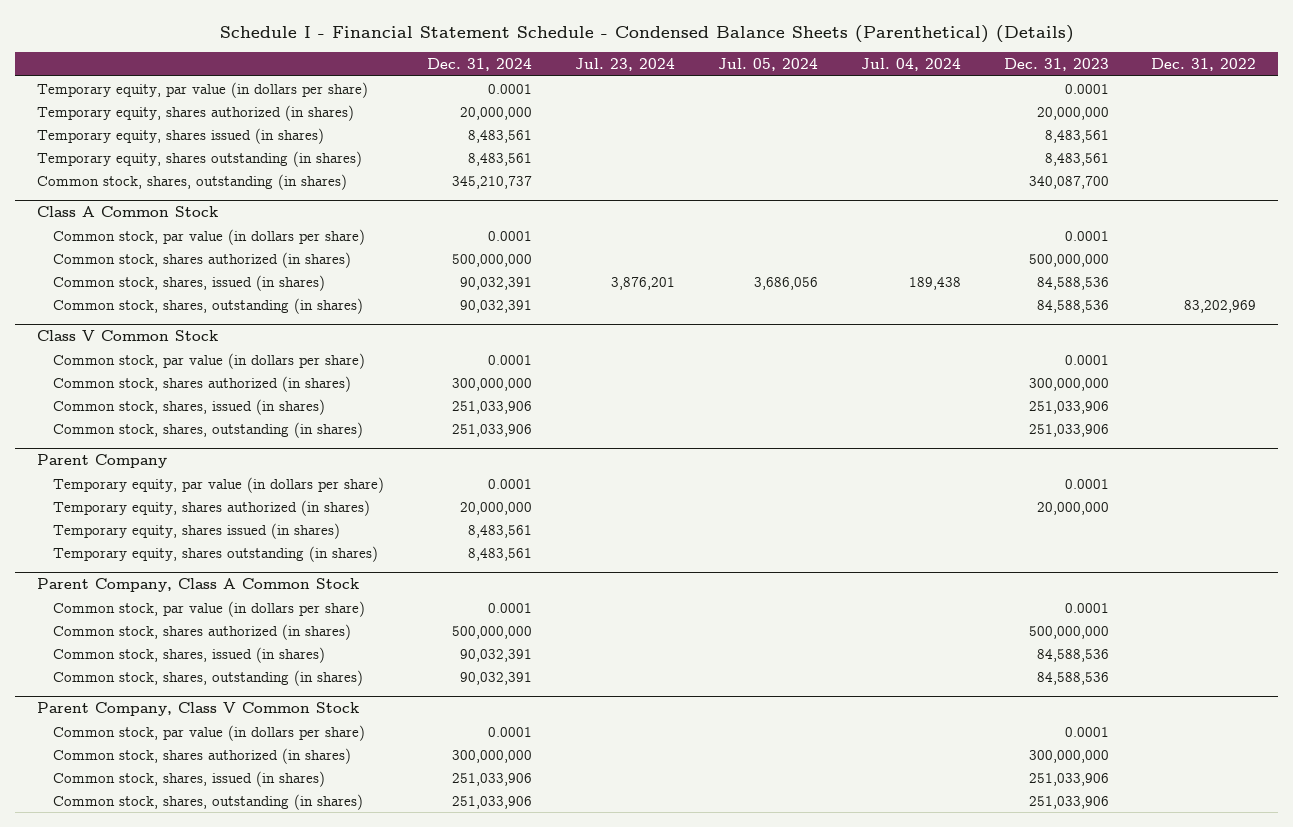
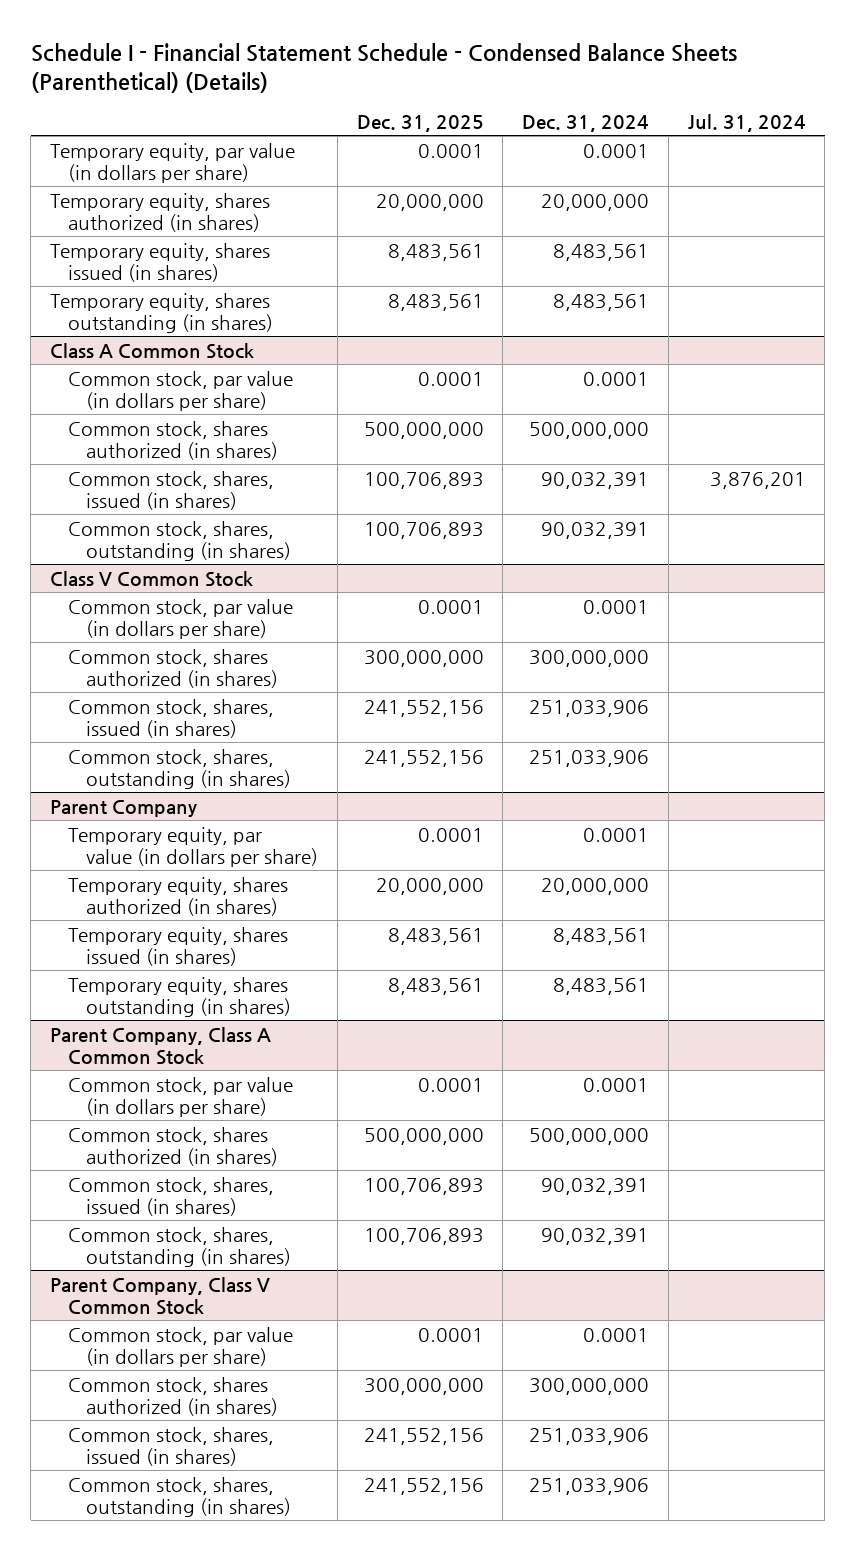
- | Dec. 31, 2024 | Jul. 23, 2024 | Jul. 05, 2024 | Jul. 04, 2024 | Dec. 31, 2023 | Dec. 31, 2022
+ | Dec. 31, 2025 | Dec. 31, 2024 | Jul. 31, 2024
- Common stock, shares, outstanding (in shares) | 345,210,737 | | | | 340,087,700 |

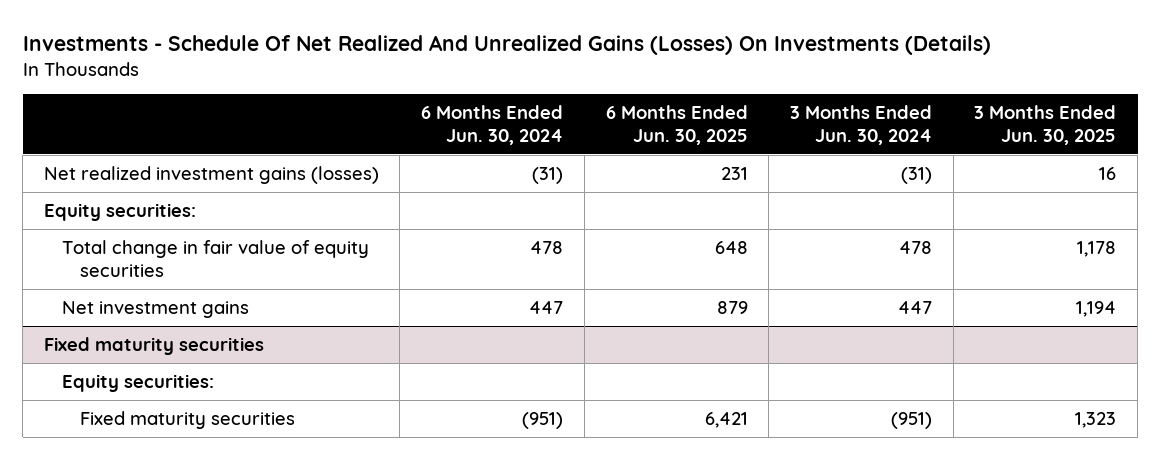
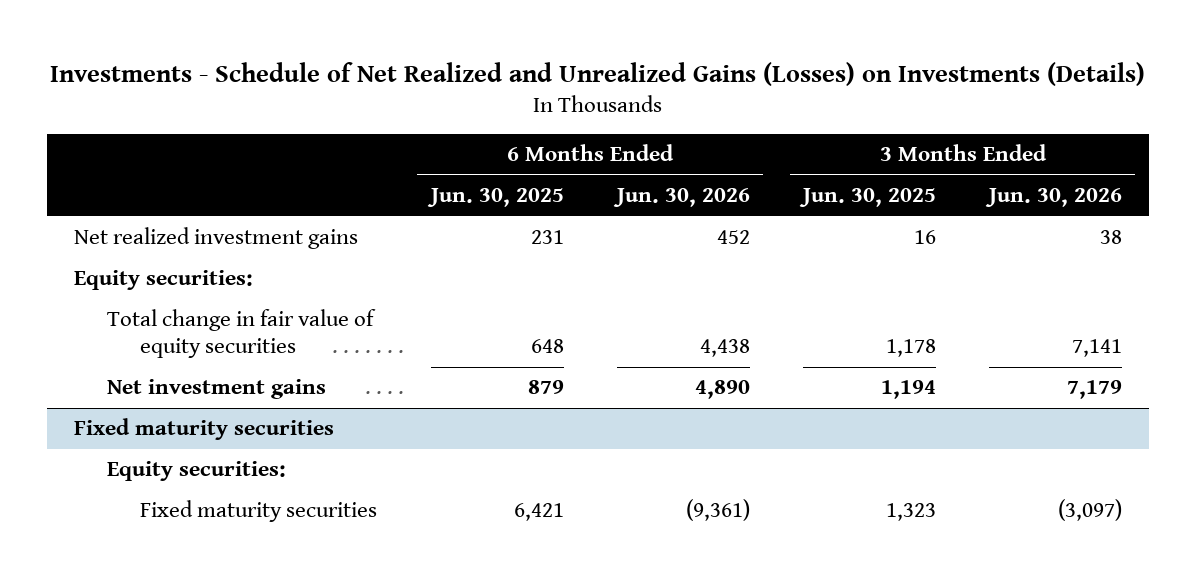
- Investments - Schedule Of Net Realized And Unrealized Gains (Losses) On Investments (Details)
+ Investments - Schedule of Net Realized and Unrealized Gains (Losses) on Investments (Details)
- | 6 Months Ended Jun. 30, 2024 | 6 Months Ended Jun. 30, 2025 | 3 Months Ended Jun. 30, 2024 | 3 Months Ended Jun. 30, 2025
+ | 6 Months Ended Jun. 30, 2025 | 6 Months Ended Jun. 30, 2026 | 3 Months Ended Jun. 30, 2025 | 3 Months Ended Jun. 30, 2026
- Net realized investment gains (losses) | (31) | 231 | (31) | 16
+ Net realized investment gains | 231 | 452 | 16 | 38

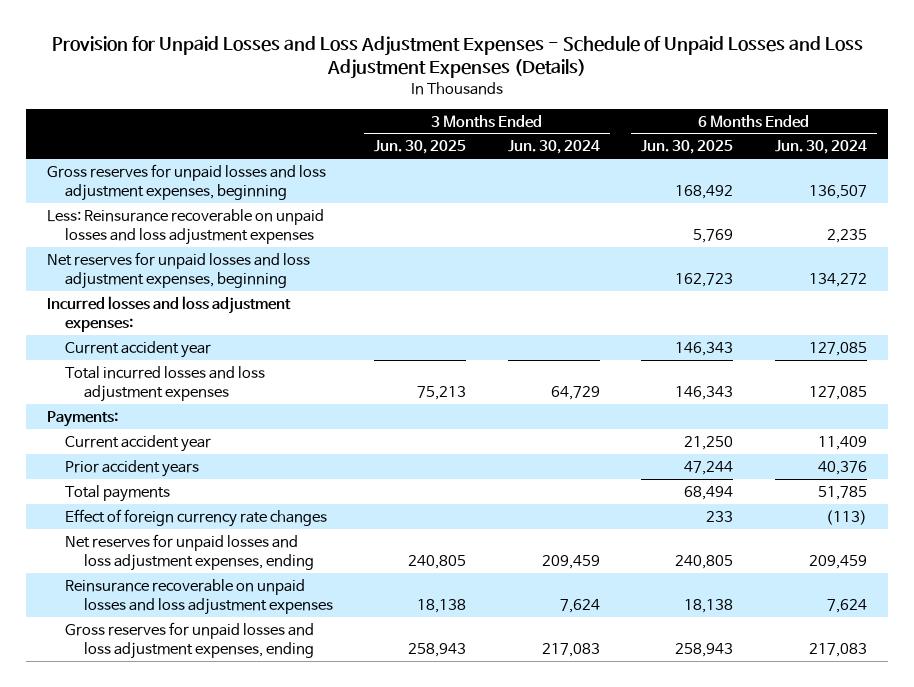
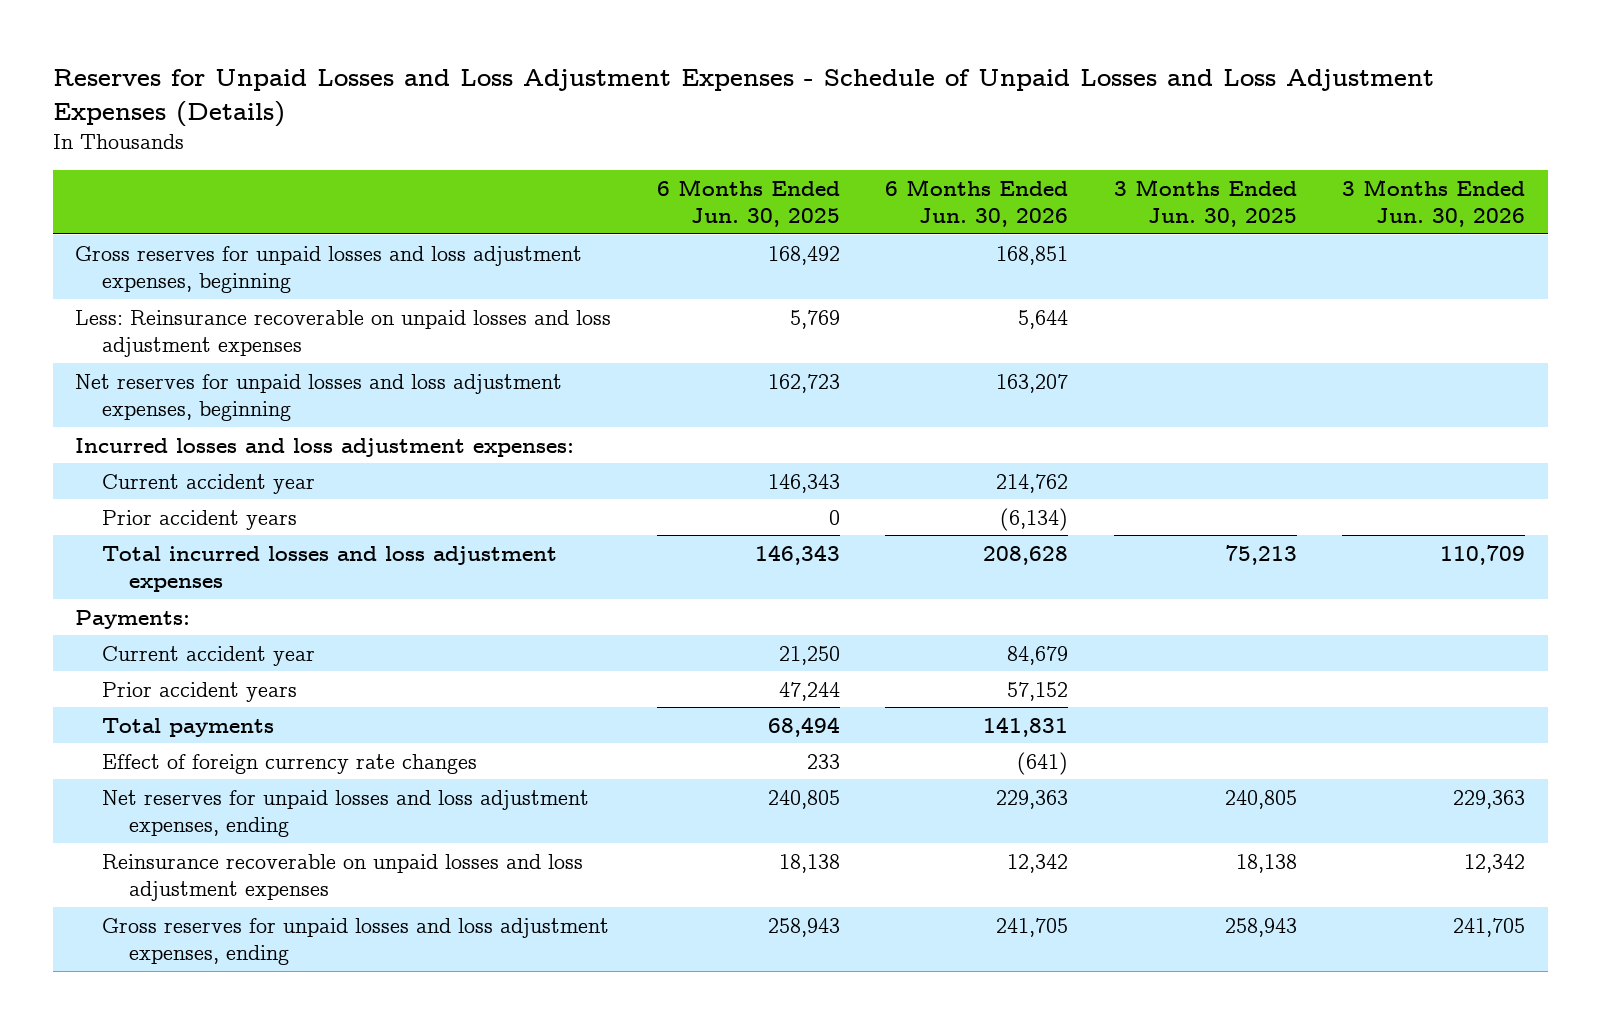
- Provision for Unpaid Losses and Loss Adjustment Expenses - Schedule of Unpaid Losses and Loss Adjustment Expenses (Details)
+ Reserves for Unpaid Losses and Loss Adjustment Expenses - Schedule of Unpaid Losses and Loss Adjustment Expenses (Details)
- | 3 Months Ended Jun. 30, 2025 | 3 Months Ended Jun. 30, 2024 | 6 Months Ended Jun. 30, 2025 | 6 Months Ended Jun. 30, 2024
+ | 6 Months Ended Jun. 30, 2025 | 6 Months Ended Jun. 30, 2026 | 3 Months Ended Jun. 30, 2025 | 3 Months Ended Jun. 30, 2026
+ Prior accident years | 0 | (6,134) | |

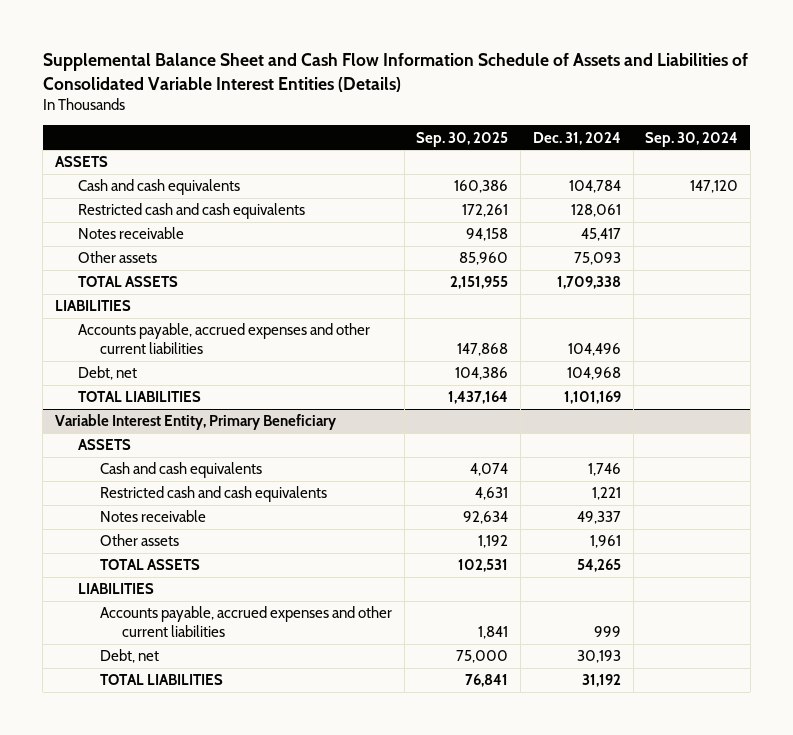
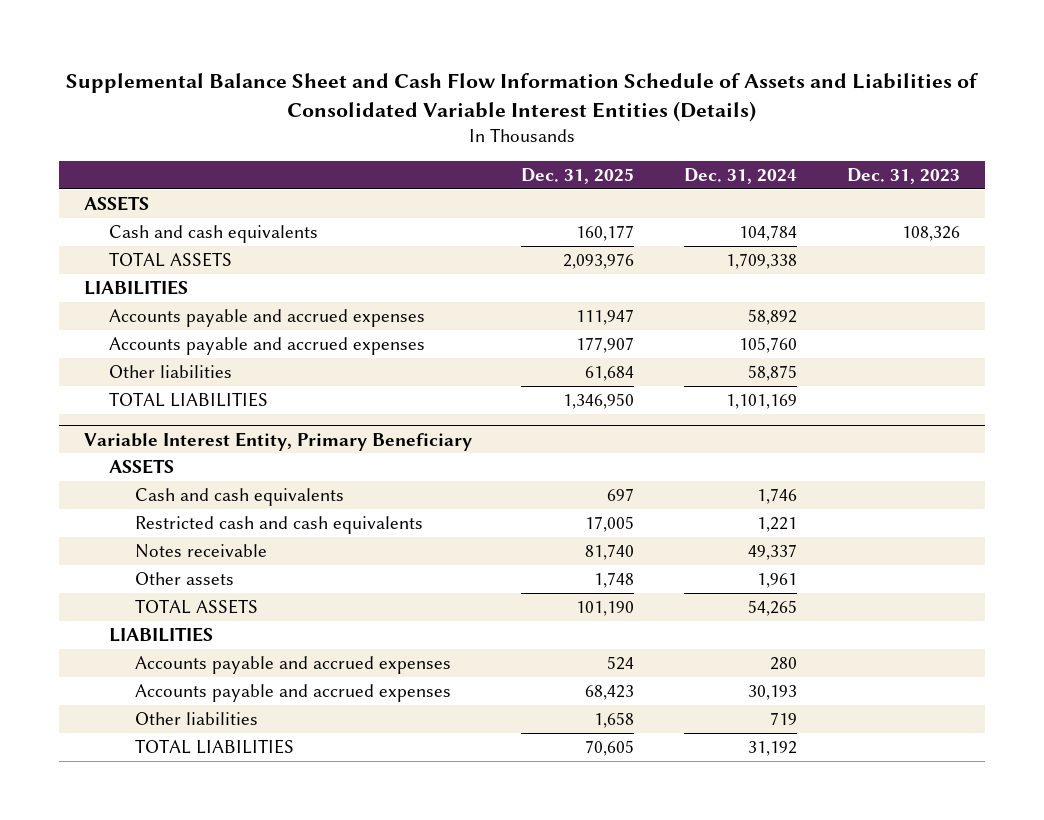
- | Sep. 30, 2025 | Dec. 31, 2024 | Sep. 30, 2024
+ | Dec. 31, 2025 | Dec. 31, 2024 | Dec. 31, 2023
- Restricted cash and cash equivalents | 172,261 | 128,061 |
- Notes receivable | 94,158 | 45,417 |
- Other assets | 85,960 | 75,093 |
- Accounts payable, accrued expenses and other current liabilities | 147,868 | 104,496 |
- Debt, net | 104,386 | 104,968 |
+ Accounts payable and accrued expenses | 111,947 | 58,892 |
+ Accounts payable and accrued expenses | 177,907 | 105,760 |
+ Other liabilities | 61,684 | 58,875 |
@ Variable Interest Entity, Primary Beneficiary
- Accounts payable, accrued expenses and other current liabilities | 1,841 | 999 |
- Debt, net | 75,000 | 30,193 |
+ Accounts payable and accrued expenses | 524 | 280 |
+ Accounts payable and accrued expenses | 68,423 | 30,193 |
+ Other liabilities | 1,658 | 719 |

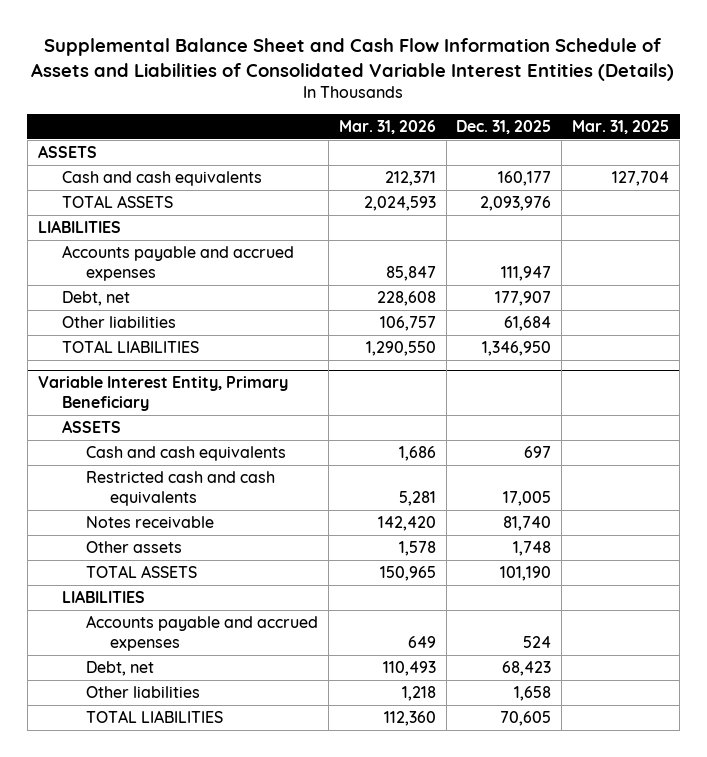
- | Dec. 31, 2025 | Dec. 31, 2024 | Dec. 31, 2023
+ | Mar. 31, 2026 | Dec. 31, 2025 | Mar. 31, 2025
- Accounts payable and accrued expenses | 177,907 | 105,760 |
+ Debt, net | 228,608 | 177,907 |
@ Variable Interest Entity, Primary Beneficiary
- Accounts payable and accrued expenses | 68,423 | 30,193 |
+ Debt, net | 110,493 | 68,423 |

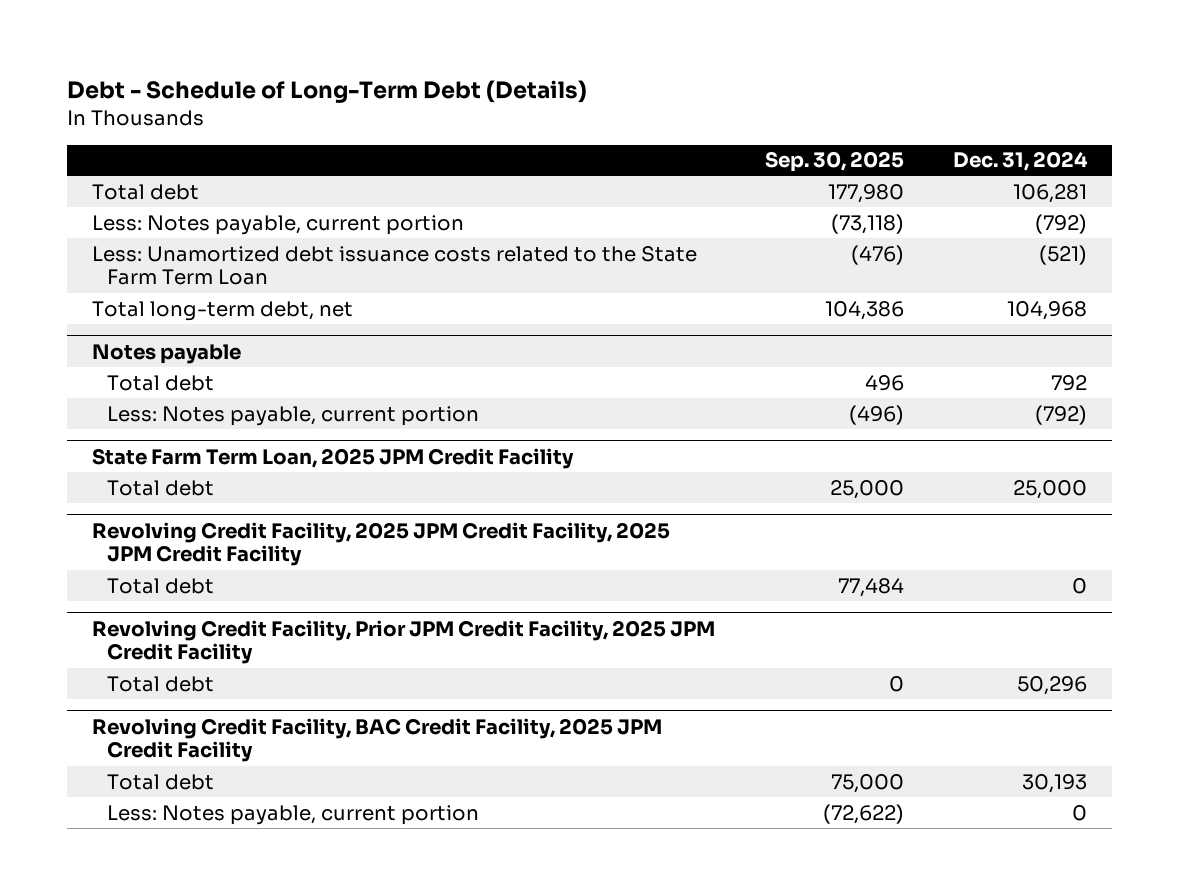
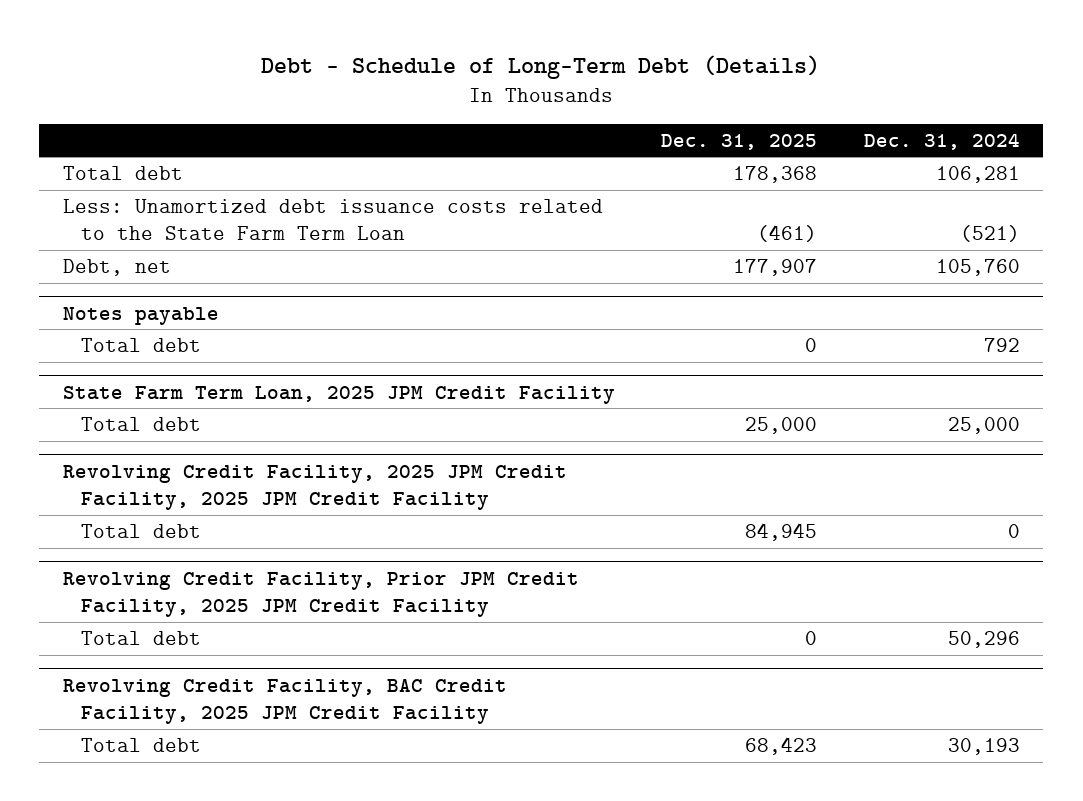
- | Sep. 30, 2025 | Dec. 31, 2024
+ | Dec. 31, 2025 | Dec. 31, 2024
- Less: Notes payable, current portion | (73,118) | (792)
- Total long-term debt, net | 104,386 | 104,968
+ Debt, net | 177,907 | 105,760
@ Notes payable
- Less: Notes payable, current portion | (496) | (792)
@ Revolving Credit Facility, BAC Credit Facility, 2025 JPM Credit Facility
- Less: Notes payable, current portion | (72,622) | 0

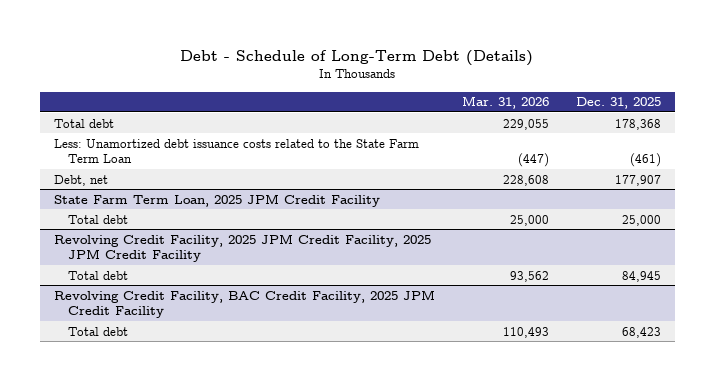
- | Dec. 31, 2025 | Dec. 31, 2024
+ | Mar. 31, 2026 | Dec. 31, 2025
- Notes payable
- Total debt | 0 | 792
- Revolving Credit Facility, Prior JPM Credit Facility, 2025 JPM Credit Facility
- Total debt | 0 | 50,296

